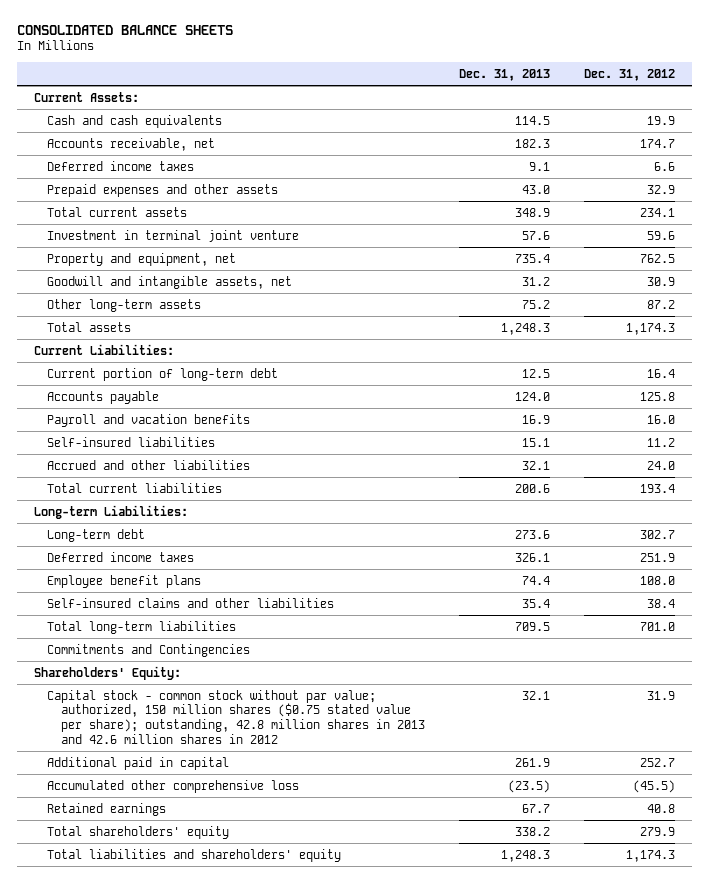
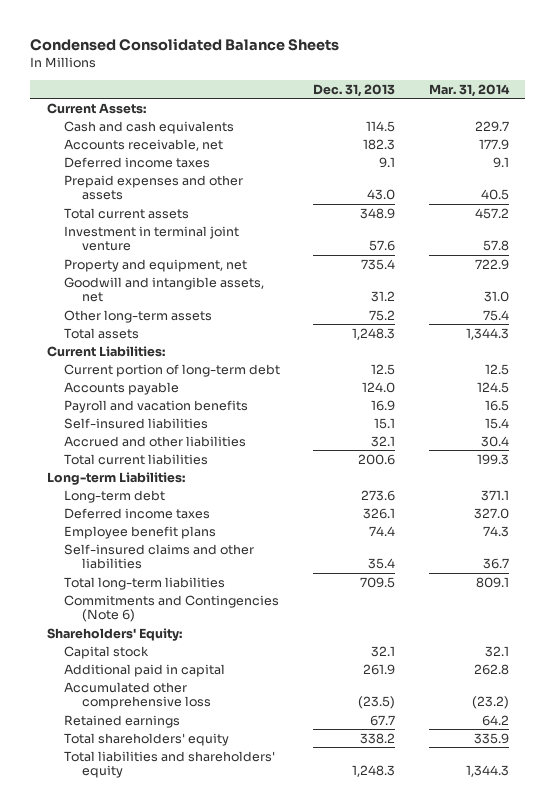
- CONSOLIDATED BALANCE SHEETS
+ Condensed Consolidated Balance Sheets
- | Dec. 31, 2013 | Dec. 31, 2012
+ | Dec. 31, 2013 | Mar. 31, 2014
- Commitments and Contingencies
+ Commitments and Contingencies (Note 6)
- Capital stock - common stock without par value; authorized, 150 million shares ($0.75 stated value per share); outstanding, 42.8 million shares in 2013 and 42.6 million shares in 2012 | 32.1 | 31.9
+ Capital stock | 32.1 | 32.1

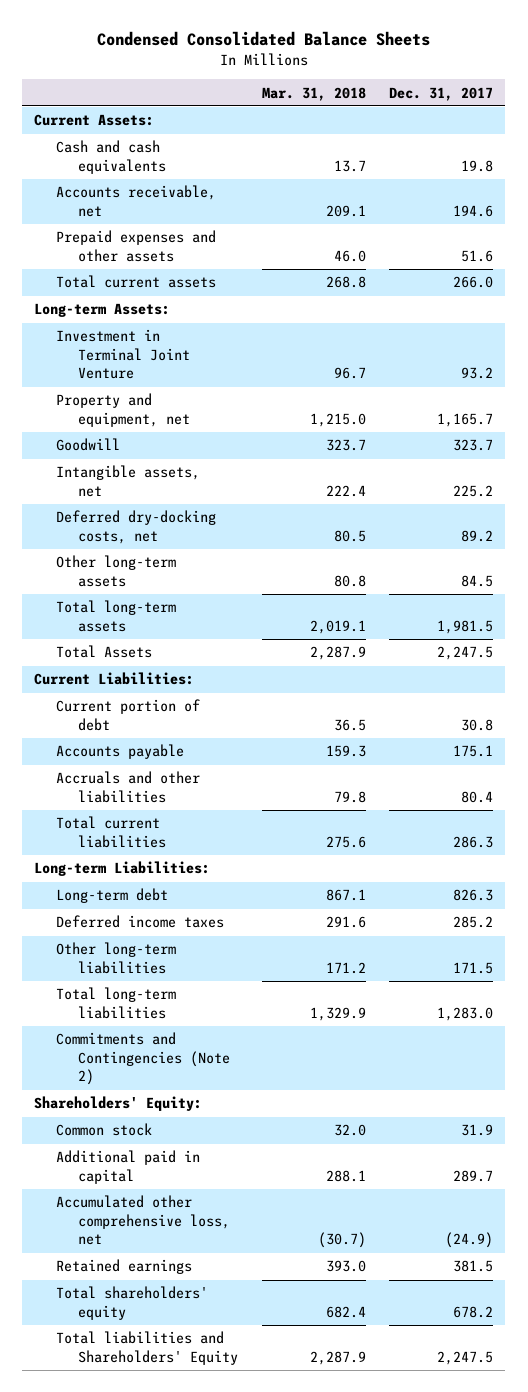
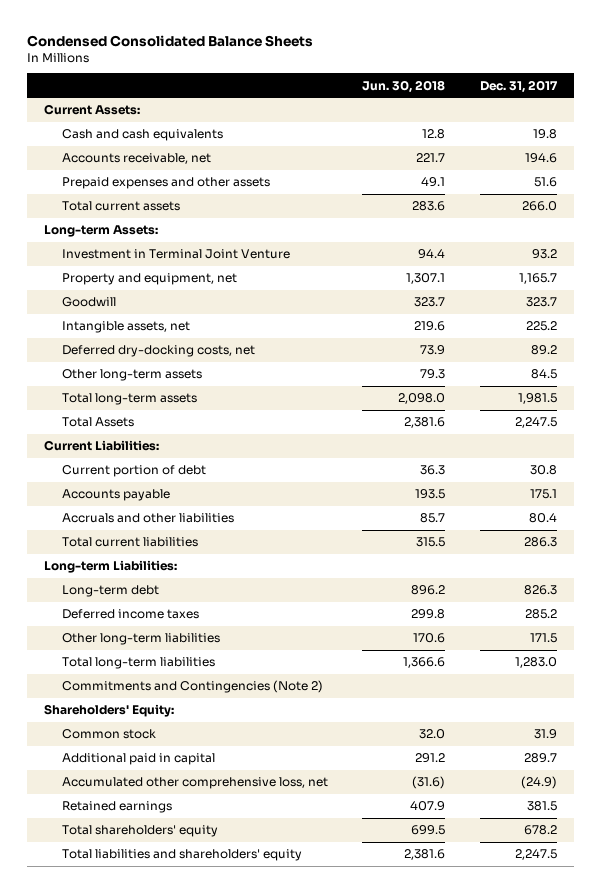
- | Mar. 31, 2018 | Dec. 31, 2017
+ | Jun. 30, 2018 | Dec. 31, 2017
- Total liabilities and Shareholders' Equity | 2,287.9 | 2,247.5
+ Total liabilities and shareholders' equity | 2,381.6 | 2,247.5

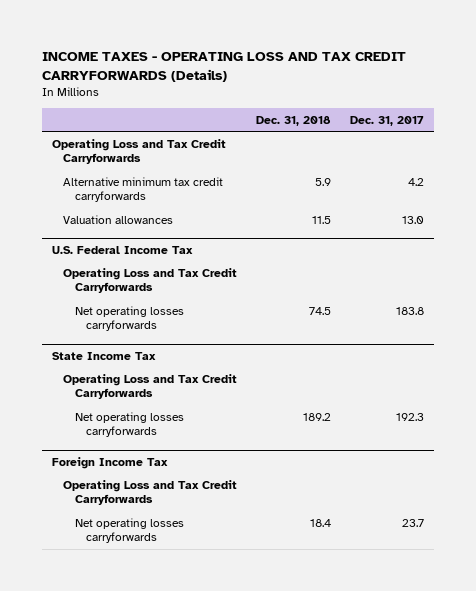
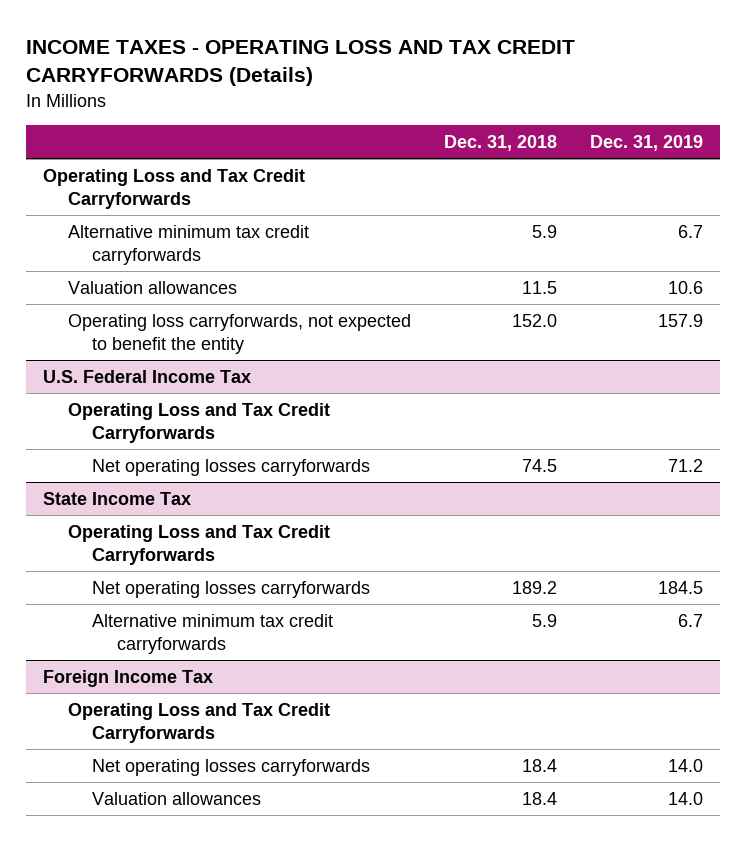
- | Dec. 31, 2018 | Dec. 31, 2017
+ | Dec. 31, 2018 | Dec. 31, 2019
+ Operating loss carryforwards, not expected to benefit the entity | 152.0 | 157.9
@ State Income Tax
+ Alternative minimum tax credit carryforwards | 5.9 | 6.7
@ Foreign Income Tax
+ Valuation allowances | 18.4 | 14.0

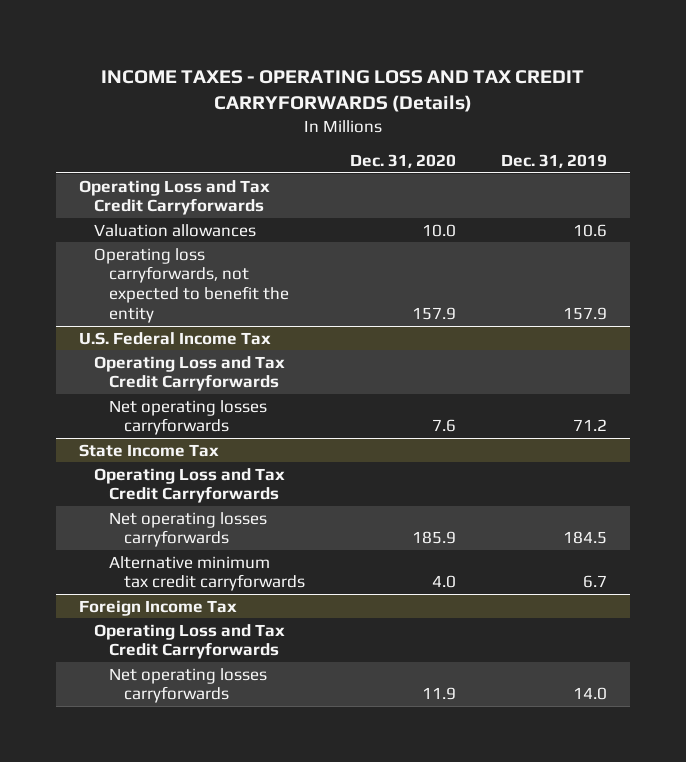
- | Dec. 31, 2018 | Dec. 31, 2019
+ | Dec. 31, 2020 | Dec. 31, 2019
- Alternative minimum tax credit carryforwards | 5.9 | 6.7
@ Foreign Income Tax
- Valuation allowances | 18.4 | 14.0

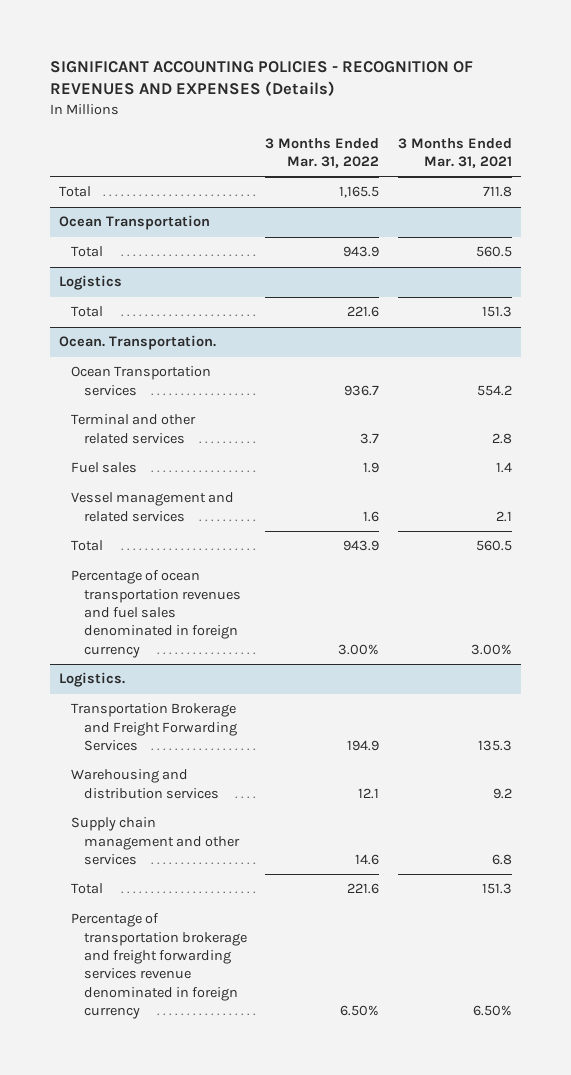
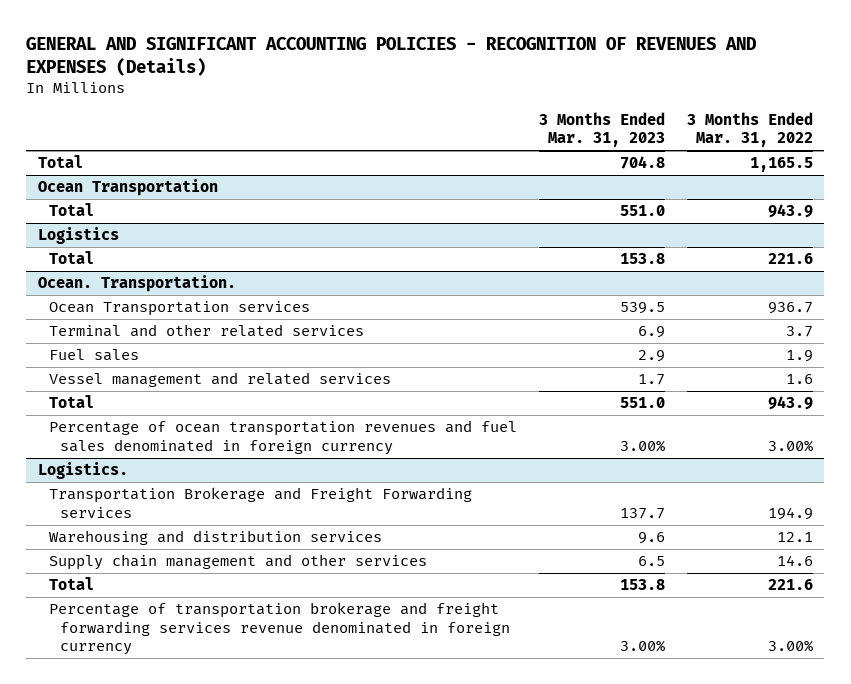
- SIGNIFICANT ACCOUNTING POLICIES - RECOGNITION OF REVENUES AND EXPENSES (Details)
+ GENERAL AND SIGNIFICANT ACCOUNTING POLICIES - RECOGNITION OF REVENUES AND EXPENSES (Details)
- | 3 Months Ended Mar. 31, 2022 | 3 Months Ended Mar. 31, 2021
+ | 3 Months Ended Mar. 31, 2023 | 3 Months Ended Mar. 31, 2022
@ Logistics.
- Transportation Brokerage and Freight Forwarding Services | 194.9 | 135.3
+ Transportation Brokerage and Freight Forwarding services | 137.7 | 194.9
- Percentage of transportation brokerage and freight forwarding services revenue denominated in foreign currency | 6.50% | 6.50%
+ Percentage of transportation brokerage and freight forwarding services revenue denominated in foreign currency | 3.00% | 3.00%

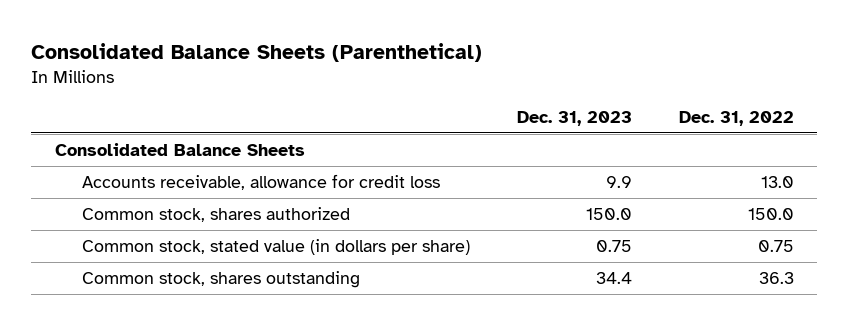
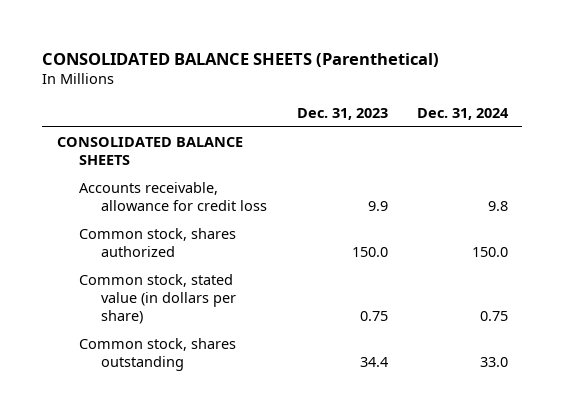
- Consolidated Balance Sheets (Parenthetical)
+ CONSOLIDATED BALANCE SHEETS (Parenthetical)
- | Dec. 31, 2023 | Dec. 31, 2022
+ | Dec. 31, 2023 | Dec. 31, 2024
- Consolidated Balance Sheets
+ CONSOLIDATED BALANCE SHEETS

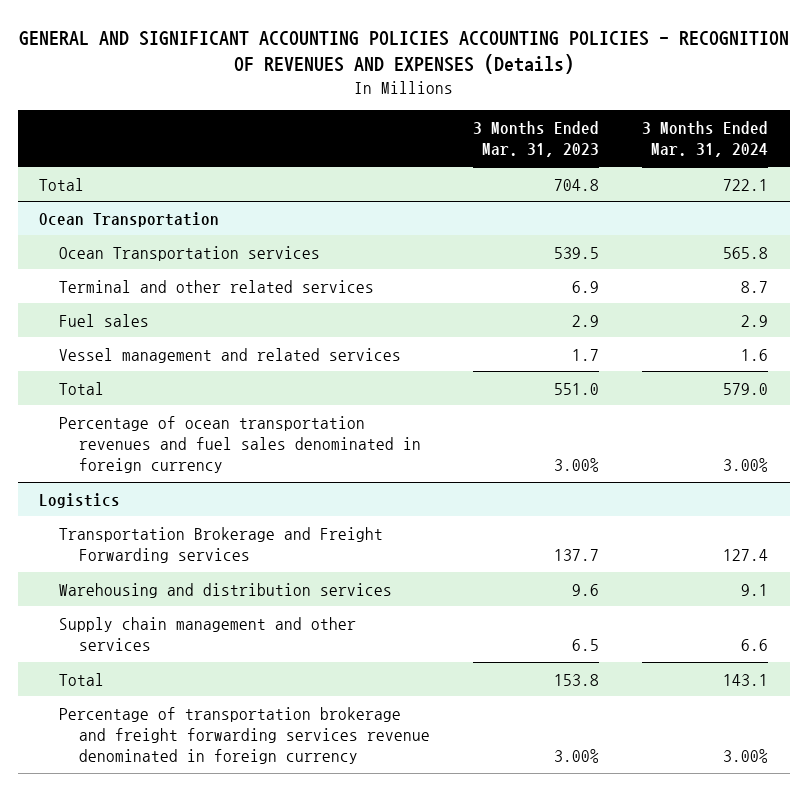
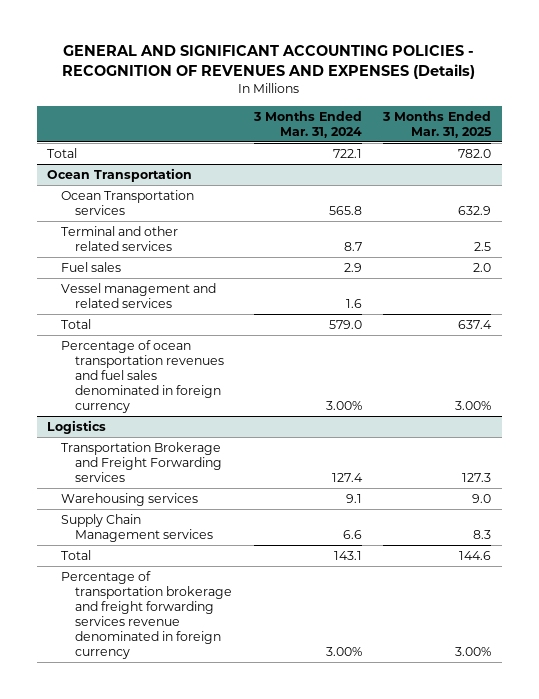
- GENERAL AND SIGNIFICANT ACCOUNTING POLICIES ACCOUNTING POLICIES - RECOGNITION OF REVENUES AND EXPENSES (Details)
+ GENERAL AND SIGNIFICANT ACCOUNTING POLICIES - RECOGNITION OF REVENUES AND EXPENSES (Details)
- | 3 Months Ended Mar. 31, 2023 | 3 Months Ended Mar. 31, 2024
+ | 3 Months Ended Mar. 31, 2024 | 3 Months Ended Mar. 31, 2025
@ Logistics
- Warehousing and distribution services | 9.6 | 9.1
- Supply chain management and other services | 6.5 | 6.6
+ Warehousing services | 9.1 | 9.0
+ Supply Chain Management services | 6.6 | 8.3

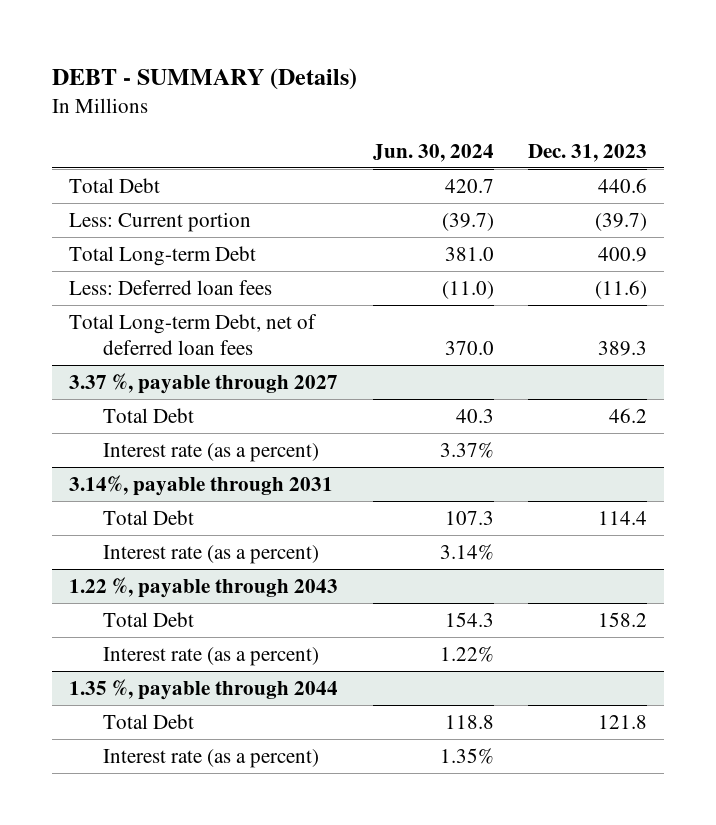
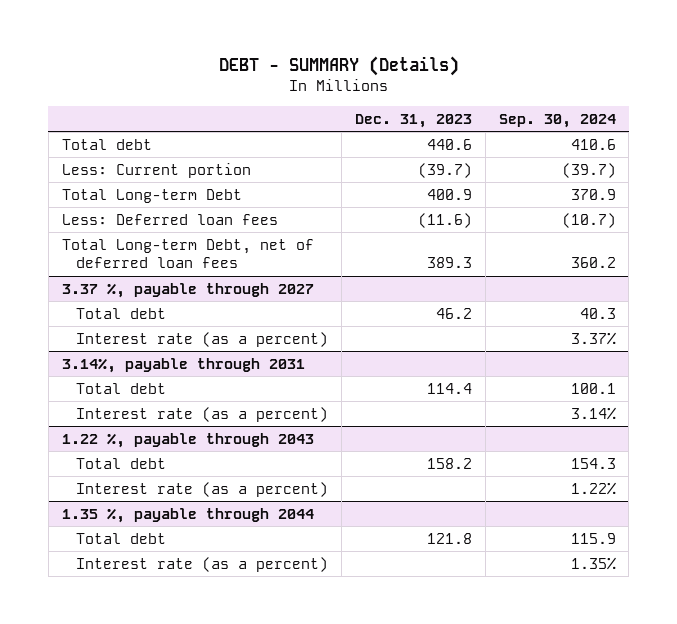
- | Jun. 30, 2024 | Dec. 31, 2023
+ | Dec. 31, 2023 | Sep. 30, 2024
- Total Debt | 420.7 | 440.6
+ Total debt | 440.6 | 410.6
@ 3.37 %, payable through 2027
- Total Debt | 40.3 | 46.2
+ Total debt | 46.2 | 40.3
@ 3.14%, payable through 2031
- Total Debt | 107.3 | 114.4
+ Total debt | 114.4 | 100.1
@ 1.22 %, payable through 2043
- Total Debt | 154.3 | 158.2
+ Total debt | 158.2 | 154.3
@ 1.35 %, payable through 2044
- Total Debt | 118.8 | 121.8
+ Total debt | 121.8 | 115.9

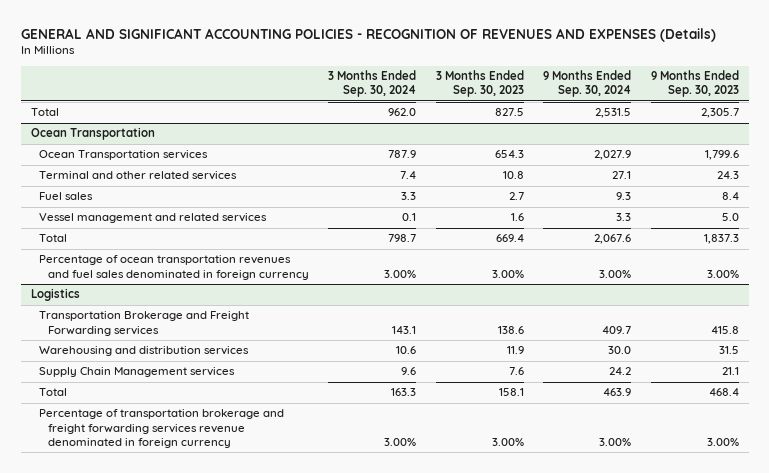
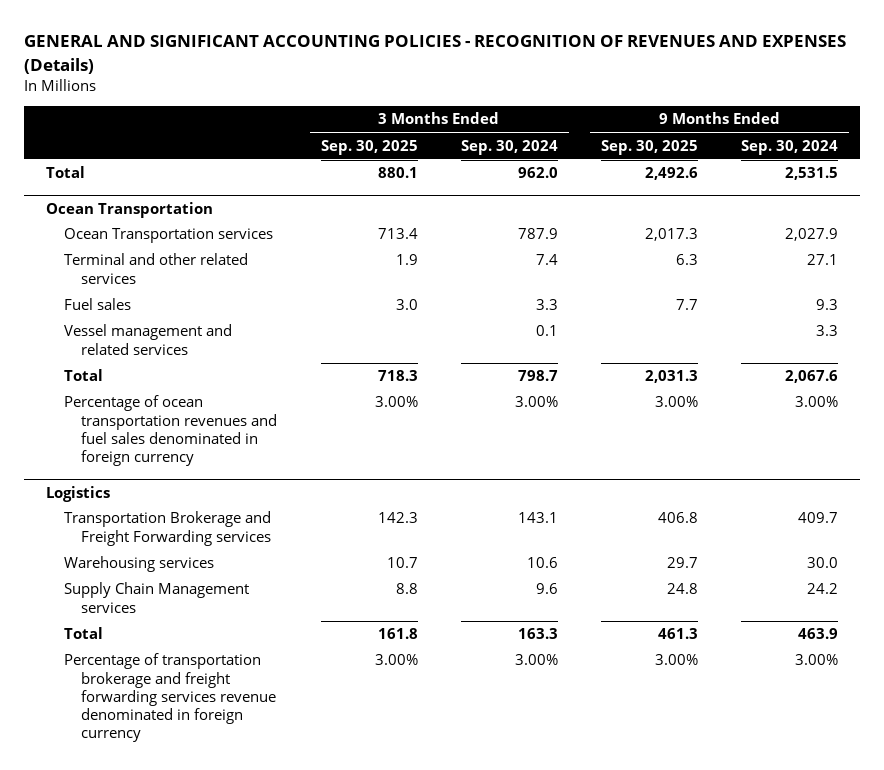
- | 3 Months Ended Sep. 30, 2024 | 3 Months Ended Sep. 30, 2023 | 9 Months Ended Sep. 30, 2024 | 9 Months Ended Sep. 30, 2023
+ | 3 Months Ended Sep. 30, 2025 | 3 Months Ended Sep. 30, 2024 | 9 Months Ended Sep. 30, 2025 | 9 Months Ended Sep. 30, 2024
@ Logistics
- Warehousing and distribution services | 10.6 | 11.9 | 30.0 | 31.5
+ Warehousing services | 10.7 | 10.6 | 29.7 | 30.0

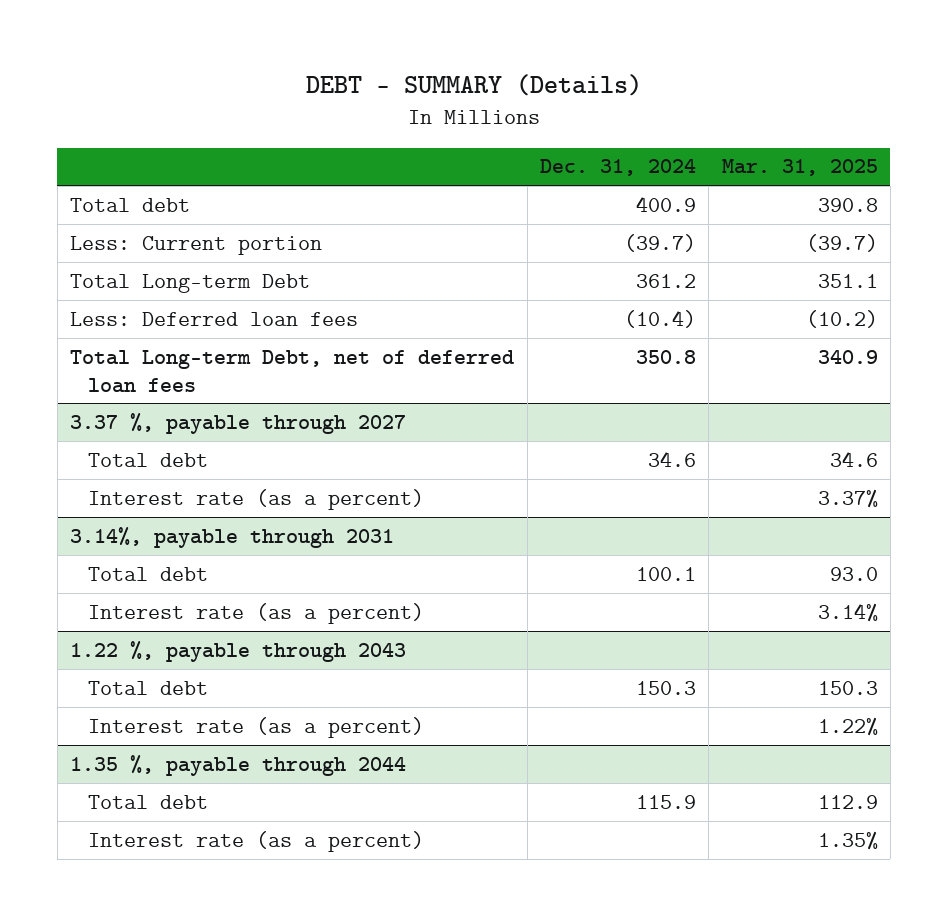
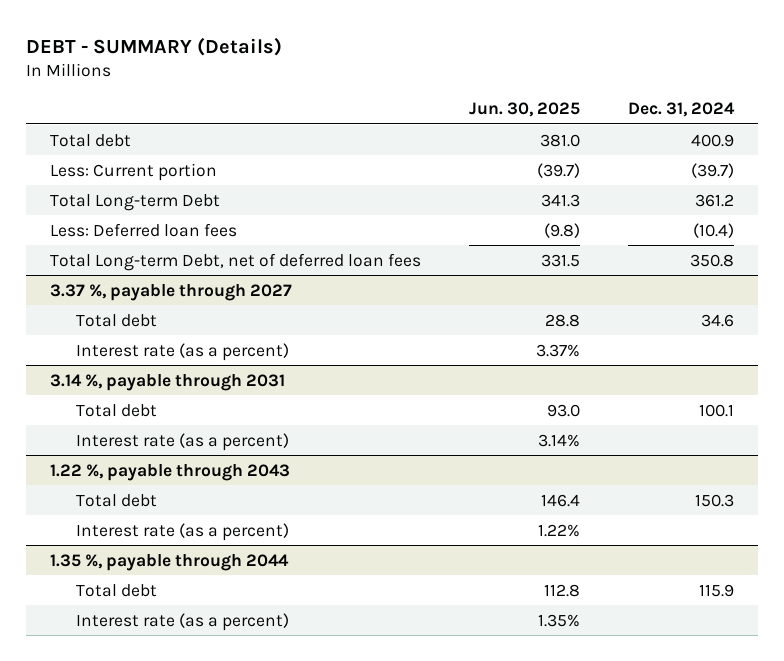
- | Dec. 31, 2024 | Mar. 31, 2025
+ | Jun. 30, 2025 | Dec. 31, 2024
- 3.14%, payable through 2031
+ 3.14 %, payable through 2031

